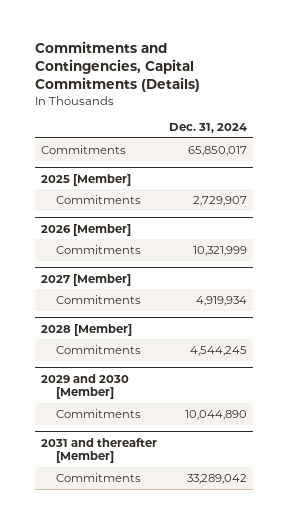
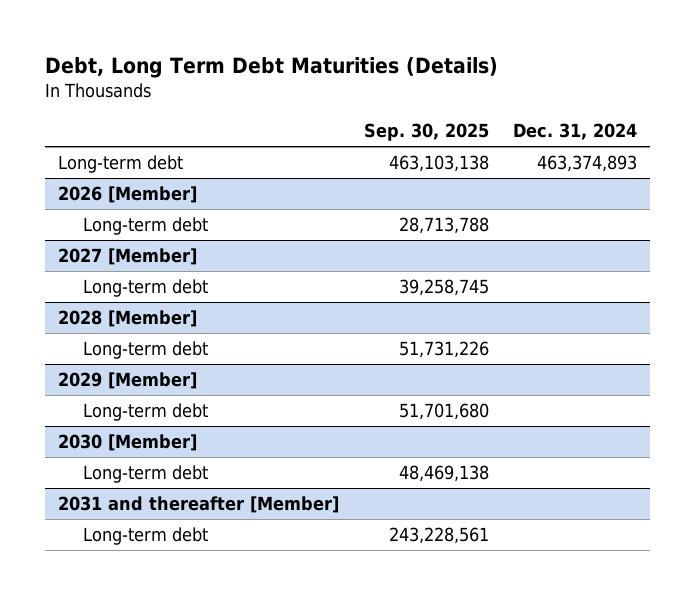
- Commitments and Contingencies, Capital Commitments (Details)
+ Debt, Long Term Debt Maturities (Details)
- | Dec. 31, 2024
+ | Sep. 30, 2025 | Dec. 31, 2024
- Commitments | 65,850,017
- 2025 [Member]
- Commitments | 2,729,907
+ Long-term debt | 463,103,138 | 463,374,893
@ 2026 [Member]
- Commitments | 10,321,999
+ Long-term debt | 28,713,788 |
@ 2027 [Member]
- Commitments | 4,919,934
+ Long-term debt | 39,258,745 |
@ 2028 [Member]
- Commitments | 4,544,245
- 2029 and 2030 [Member]
- Commitments | 10,044,890
@ 2028 [Member]
+ Long-term debt | 51,731,226 |
+ 2029 [Member]
+ Long-term debt | 51,701,680 |
+ 2030 [Member]
+ Long-term debt | 48,469,138 |
@ 2031 and thereafter [Member]
- Commitments | 33,289,042
+ Long-term debt | 243,228,561 |

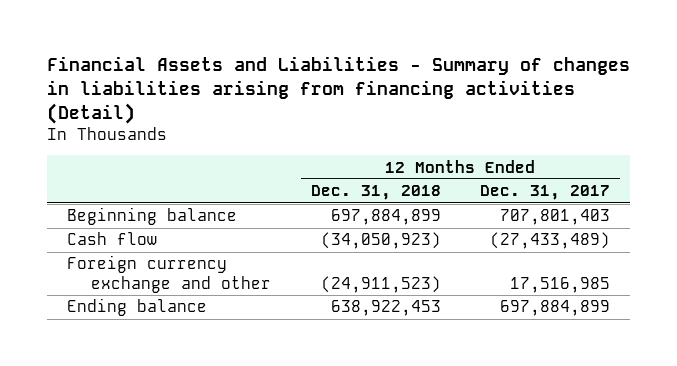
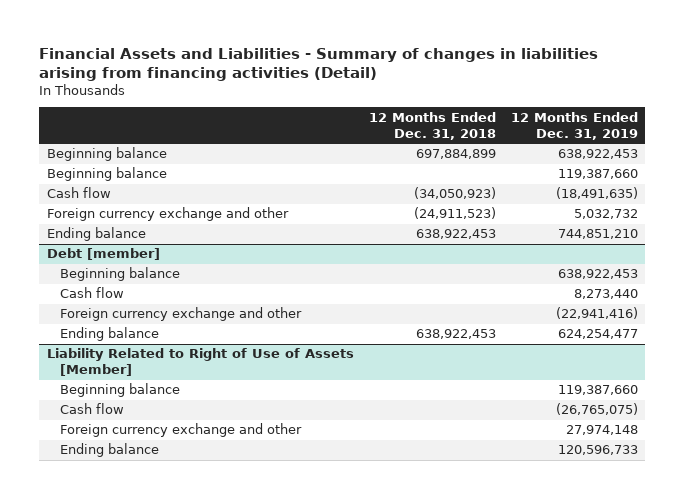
- | 12 Months Ended Dec. 31, 2018 | 12 Months Ended Dec. 31, 2017
+ | 12 Months Ended Dec. 31, 2018 | 12 Months Ended Dec. 31, 2019
+ Beginning balance | | 119,387,660
+ Debt [member]
+ Beginning balance | | 638,922,453
+ Cash flow | | 8,273,440
+ Foreign currency exchange and other | | (22,941,416)
+ Ending balance | 638,922,453 | 624,254,477
+ Liability Related to Right of Use of Assets [Member]
+ Beginning balance | | 119,387,660
+ Cash flow | | (26,765,075)
+ Foreign currency exchange and other | | 27,974,148
+ Ending balance | | 120,596,733

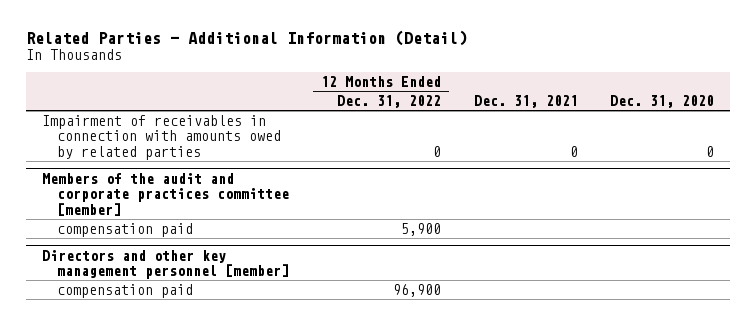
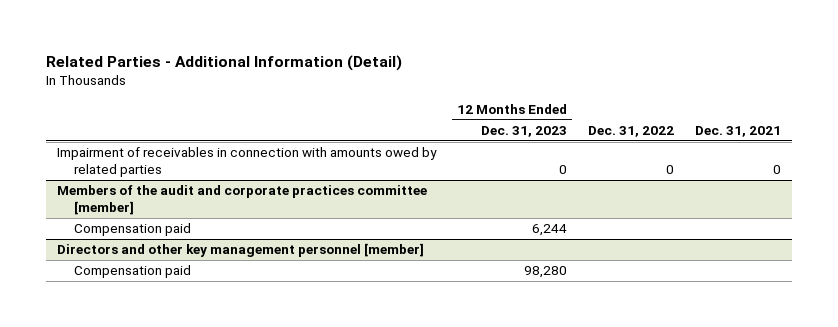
- | 12 Months Ended Dec. 31, 2022 | Dec. 31, 2021 | Dec. 31, 2020
+ | 12 Months Ended Dec. 31, 2023 | Dec. 31, 2022 | Dec. 31, 2021
@ Members of the audit and corporate practices committee [member]
- compensation paid | 5,900 | |
+ Compensation paid | 6,244 | |
@ Directors and other key management personnel [member]
- compensation paid | 96,900 | |
+ Compensation paid | 98,280 | |

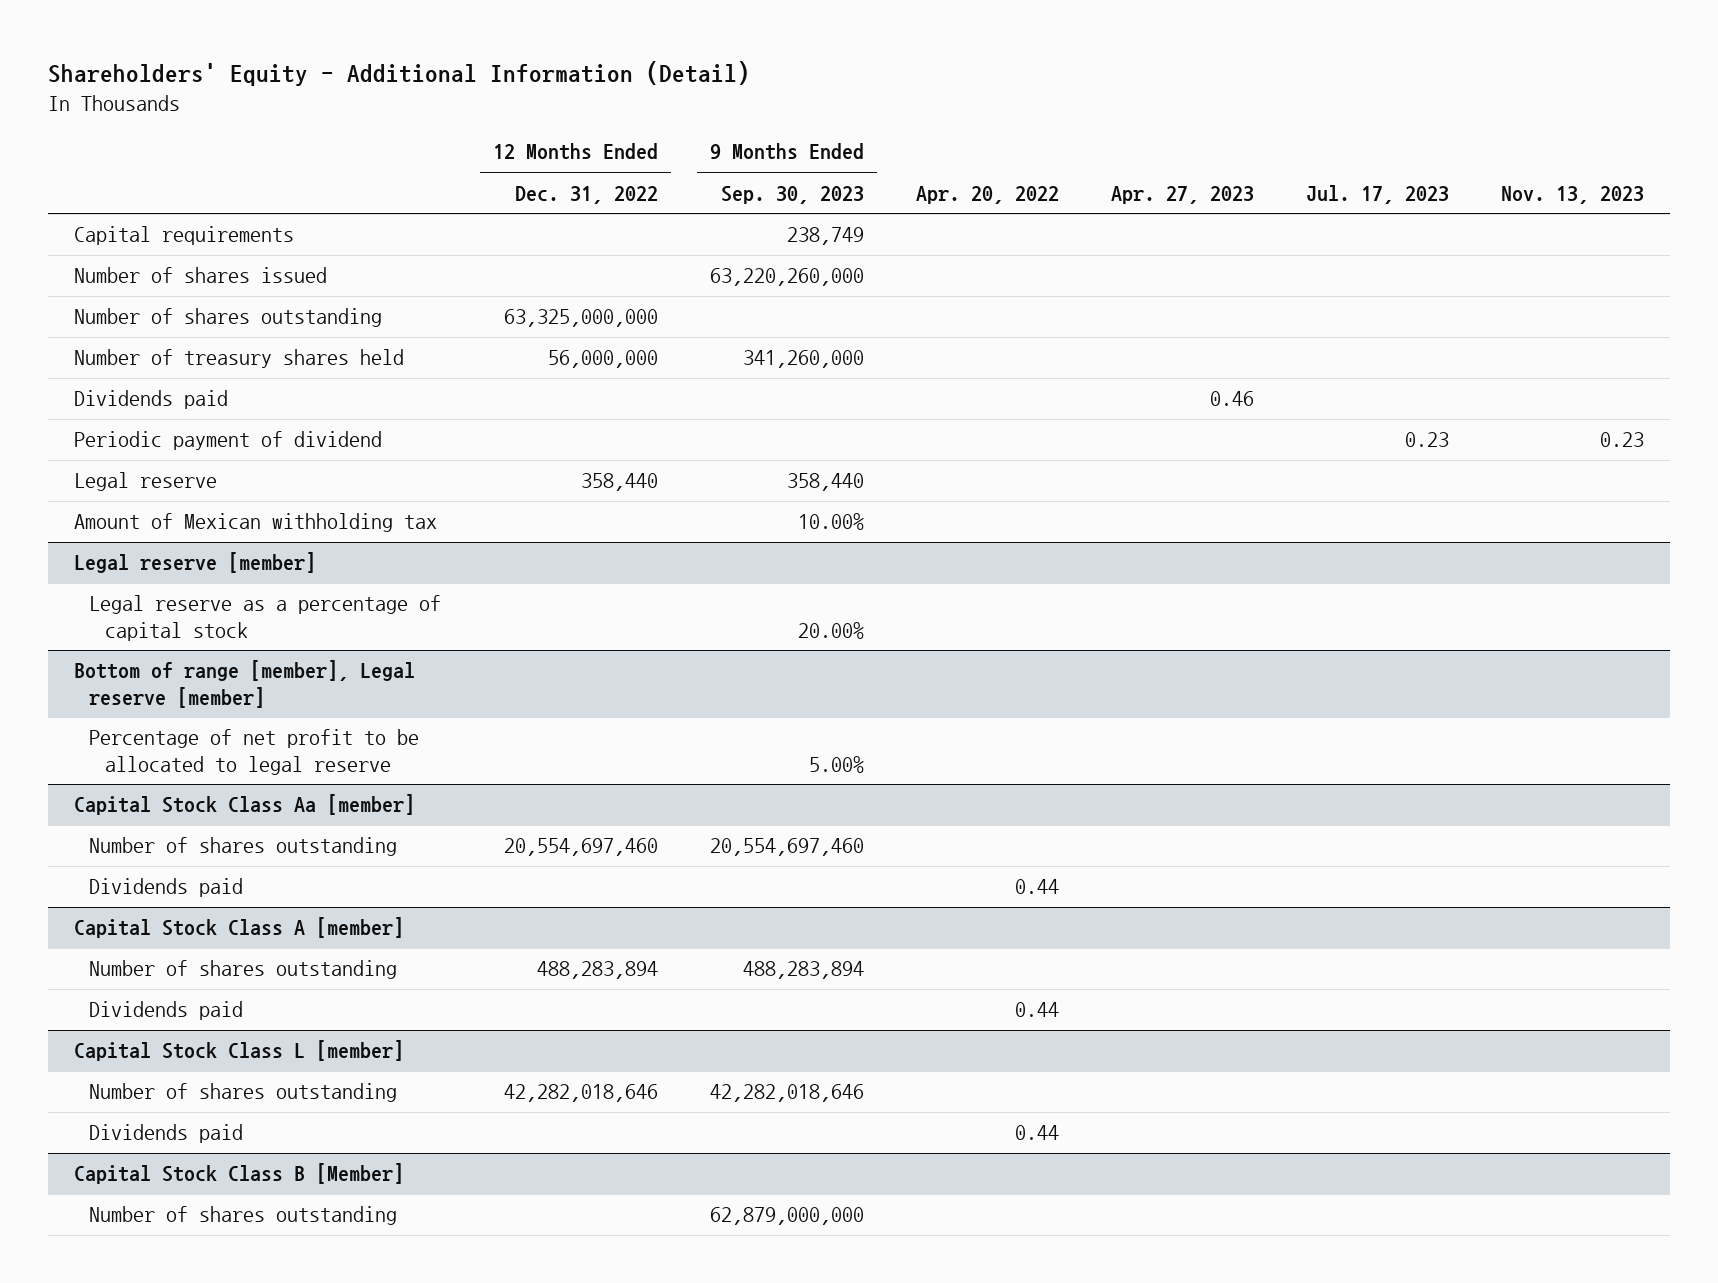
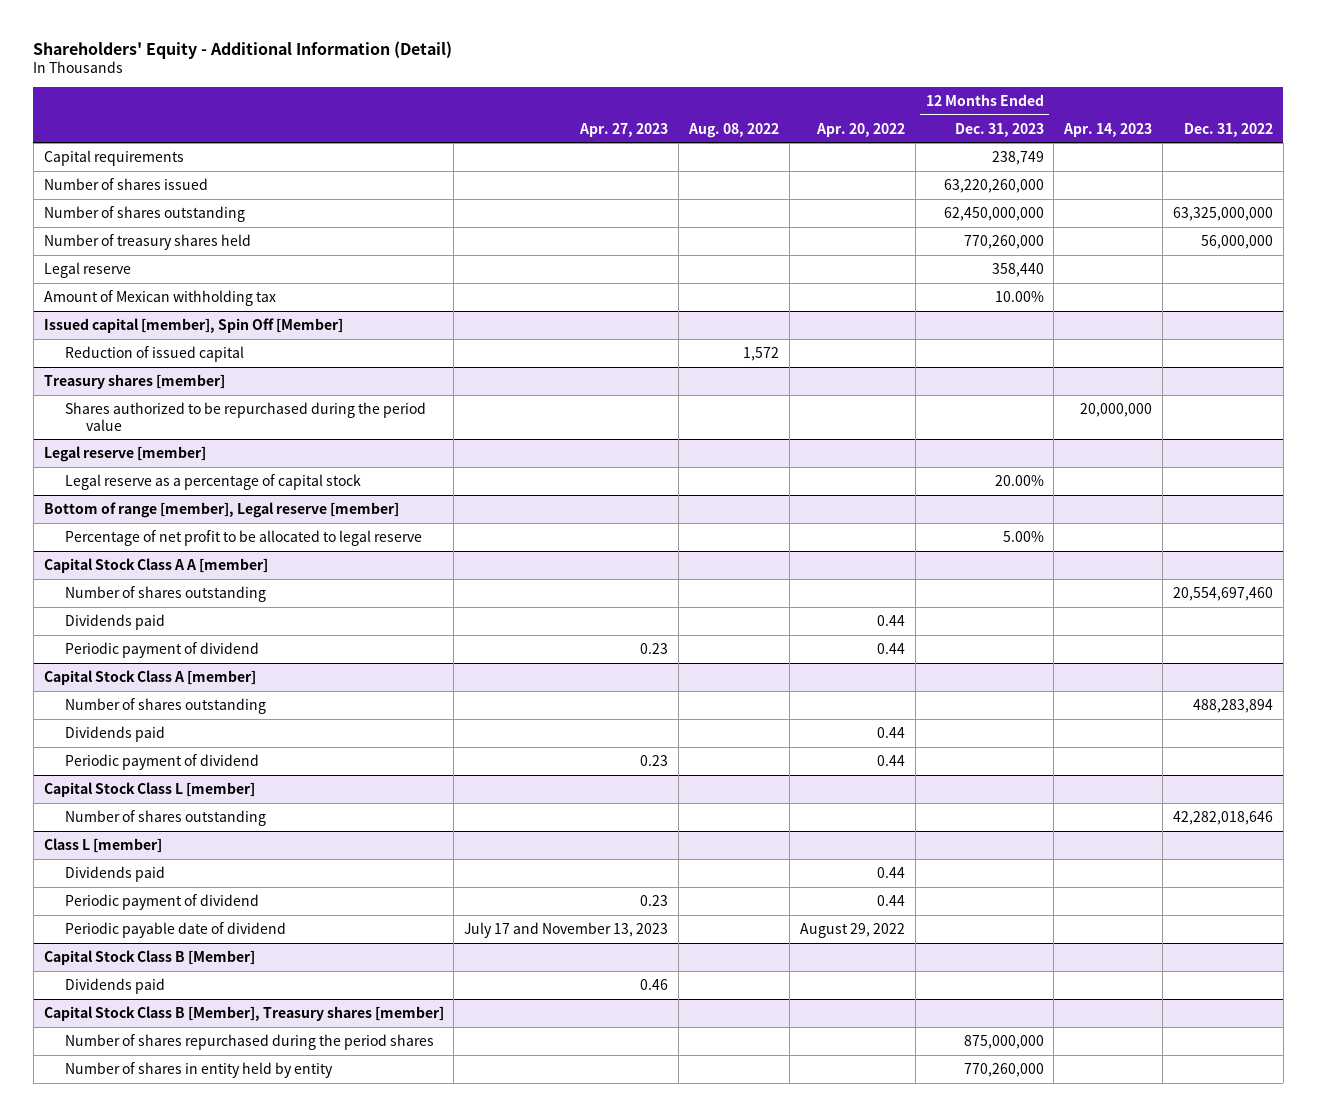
- | 12 Months Ended Dec. 31, 2022 | 9 Months Ended Sep. 30, 2023 | Apr. 20, 2022 | Apr. 27, 2023 | Jul. 17, 2023 | Nov. 13, 2023
+ | Apr. 27, 2023 | Aug. 08, 2022 | Apr. 20, 2022 | 12 Months Ended Dec. 31, 2023 | Apr. 14, 2023 | Dec. 31, 2022
- Dividends paid | | | | 0.46 | |
- Periodic payment of dividend | | | | | 0.23 | 0.23
+ Issued capital [member], Spin Off [Member]
+ Reduction of issued capital | | 1,572 | | | |
+ Treasury shares [member]
+ Shares authorized to be repurchased during the period value | | | | | 20,000,000 |
- Capital Stock Class Aa [member]
+ Capital Stock Class A A [member]
+ Periodic payment of dividend | 0.23 | | 0.44 | | |
@ Capital Stock Class A [member]
+ Periodic payment of dividend | 0.23 | | 0.44 | | |
@ Capital Stock Class L [member]
- Dividends paid | | | 0.44 | | |
+ Class L [member]
+ Dividends paid | | | 0.44 | | |
+ Periodic payment of dividend | 0.23 | | 0.44 | | |
+ Periodic payable date of dividend | July 17 and November 13, 2023 | | August 29, 2022 | | |
@ Capital Stock Class B [Member]
- Number of shares outstanding | | 62,879,000,000 | | | |
+ Dividends paid | 0.46 | | | | |
+ Capital Stock Class B [Member], Treasury shares [member]
+ Number of shares repurchased during the period shares | | | | 875,000,000 | |
+ Number of shares in entity held by entity | | | | 770,260,000 | |

